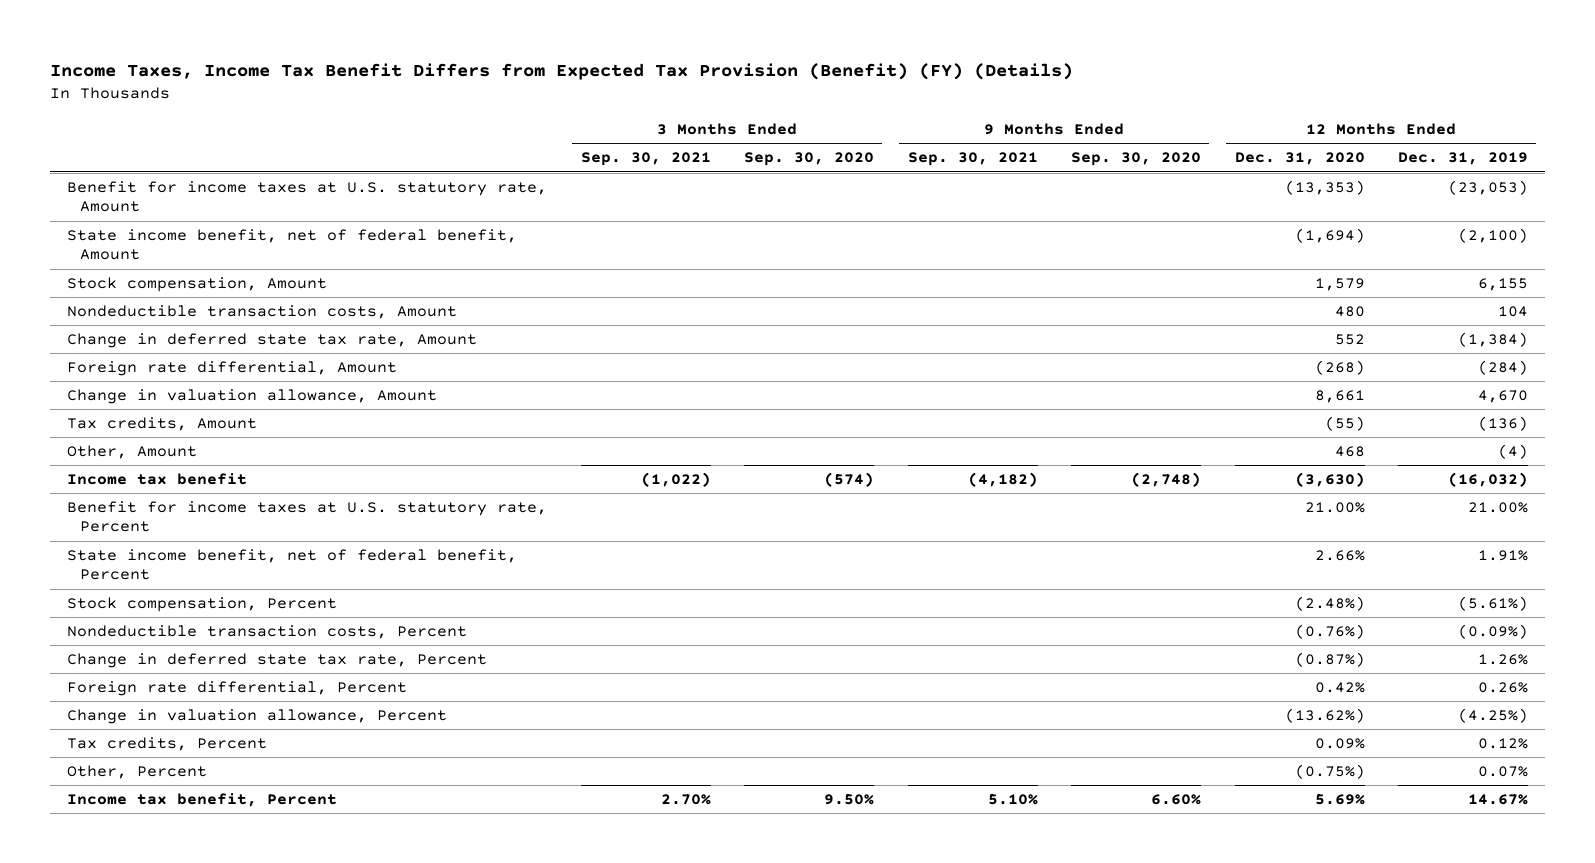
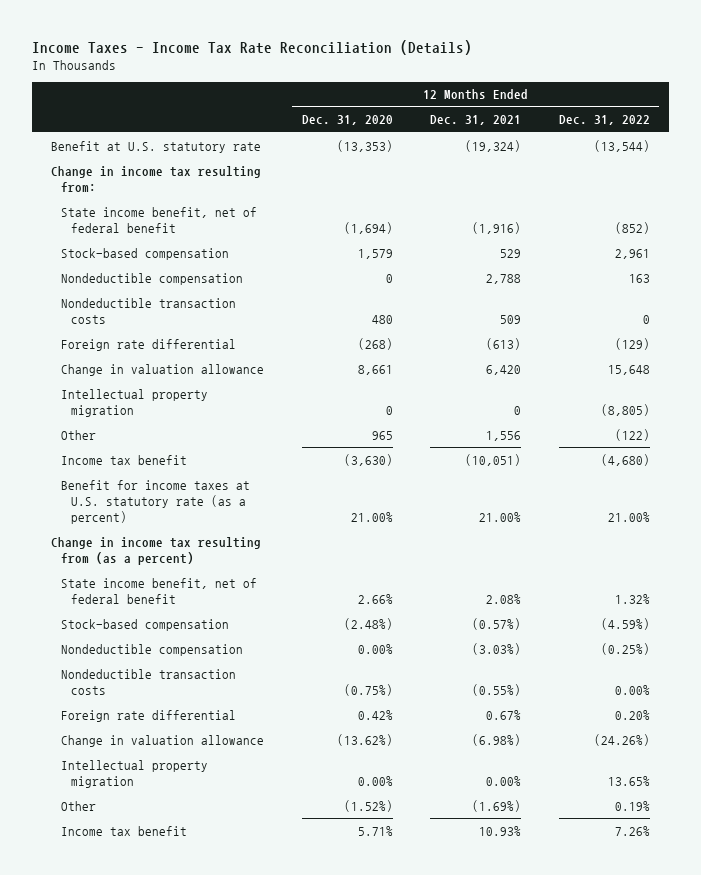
- Income Taxes, Income Tax Benefit Differs from Expected Tax Provision (Benefit) (FY) (Details)
+ Income Taxes - Income Tax Rate Reconciliation (Details)
- | 3 Months Ended Sep. 30, 2021 | 3 Months Ended Sep. 30, 2020 | 9 Months Ended Sep. 30, 2021 | 9 Months Ended Sep. 30, 2020 | 12 Months Ended Dec. 31, 2020 | 12 Months Ended Dec. 31, 2019
+ | 12 Months Ended Dec. 31, 2020 | 12 Months Ended Dec. 31, 2021 | 12 Months Ended Dec. 31, 2022
- Benefit for income taxes at U.S. statutory rate, Amount | | | | | (13,353) | (23,053)
- State income benefit, net of federal benefit, Amount | | | | | (1,694) | (2,100)
- Stock compensation, Amount | | | | | 1,579 | 6,155
- Nondeductible transaction costs, Amount | | | | | 480 | 104
- Change in deferred state tax rate, Amount | | | | | 552 | (1,384)
- Foreign rate differential, Amount | | | | | (268) | (284)
- Change in valuation allowance, Amount | | | | | 8,661 | 4,670
- Tax credits, Amount | | | | | (55) | (136)
- Other, Amount | | | | | 468 | (4)
+ Benefit at U.S. statutory rate | (13,353) | (19,324) | (13,544)
+ Change in income tax resulting from:
+ State income benefit, net of federal benefit | (1,694) | (1,916) | (852)
+ Stock-based compensation | 1,579 | 529 | 2,961
+ Nondeductible compensation | 0 | 2,788 | 163
+ Nondeductible transaction costs | 480 | 509 | 0
+ Foreign rate differential | (268) | (613) | (129)
+ Change in valuation allowance | 8,661 | 6,420 | 15,648
+ Intellectual property migration | 0 | 0 | (8,805)
+ Other | 965 | 1,556 | (122)
- Benefit for income taxes at U.S. statutory rate, Percent | | | | | 21.00% | 21.00%
- State income benefit, net of federal benefit, Percent | | | | | 2.66% | 1.91%
- Stock compensation, Percent | | | | | (2.48%) | (5.61%)
- Nondeductible transaction costs, Percent | | | | | (0.76%) | (0.09%)
- Change in deferred state tax rate, Percent | | | | | (0.87%) | 1.26%
- Foreign rate differential, Percent | | | | | 0.42% | 0.26%
- Change in valuation allowance, Percent | | | | | (13.62%) | (4.25%)
- Tax credits, Percent | | | | | 0.09% | 0.12%
- Other, Percent | | | | | (0.75%) | 0.07%
- Income tax benefit, Percent | 2.70% | 9.50% | 5.10% | 6.60% | 5.69% | 14.67%
+ Benefit for income taxes at U.S. statutory rate (as a percent) | 21.00% | 21.00% | 21.00%
+ Change in income tax resulting from (as a percent)
+ State income benefit, net of federal benefit | 2.66% | 2.08% | 1.32%
+ Stock-based compensation | (2.48%) | (0.57%) | (4.59%)
+ Nondeductible compensation | 0.00% | (3.03%) | (0.25%)
+ Nondeductible transaction costs | (0.75%) | (0.55%) | 0.00%
+ Foreign rate differential | 0.42% | 0.67% | 0.20%
+ Change in valuation allowance | (13.62%) | (6.98%) | (24.26%)
+ Intellectual property migration | 0.00% | 0.00% | 13.65%
+ Other | (1.52%) | (1.69%) | 0.19%
+ Income tax benefit | 5.71% | 10.93% | 7.26%

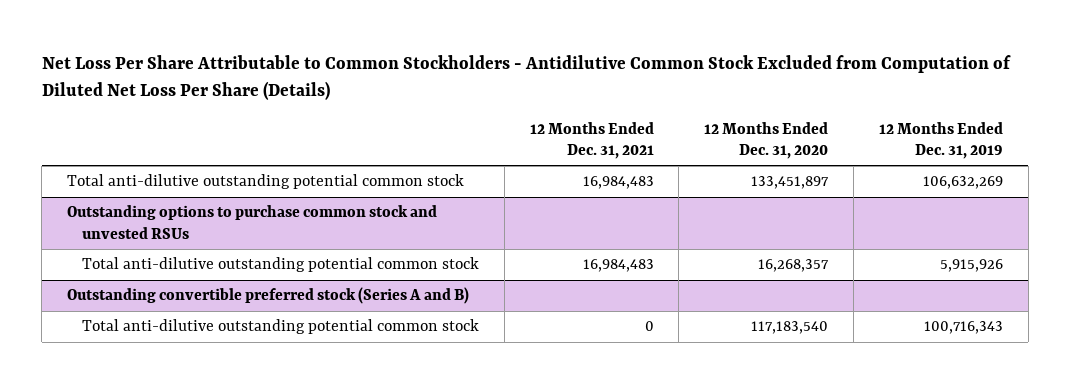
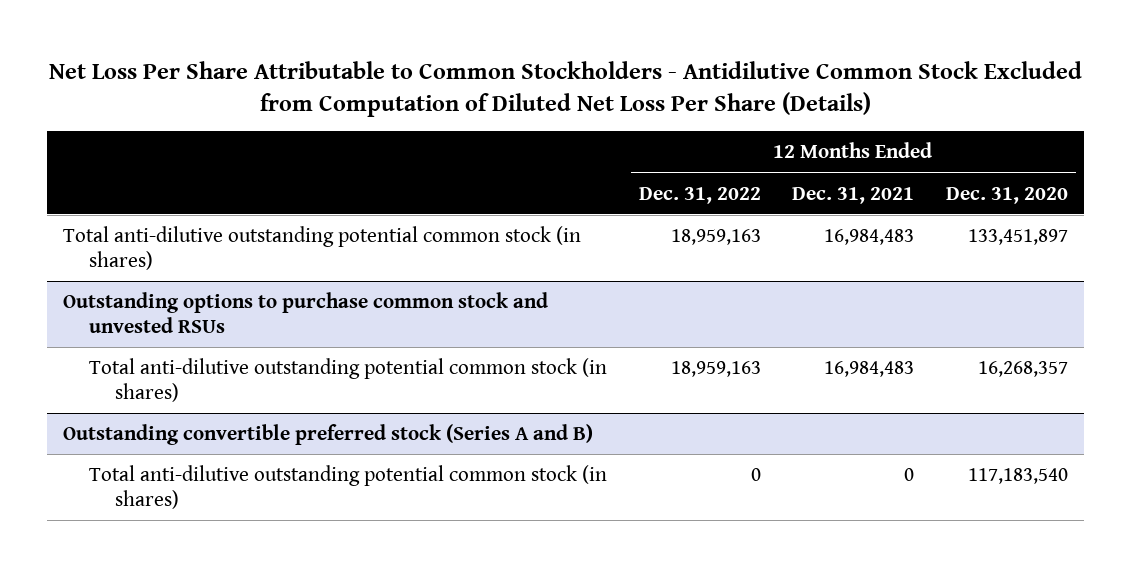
- | 12 Months Ended Dec. 31, 2021 | 12 Months Ended Dec. 31, 2020 | 12 Months Ended Dec. 31, 2019
+ | 12 Months Ended Dec. 31, 2022 | 12 Months Ended Dec. 31, 2021 | 12 Months Ended Dec. 31, 2020
- Total anti-dilutive outstanding potential common stock | 16,984,483 | 133,451,897 | 106,632,269
+ Total anti-dilutive outstanding potential common stock (in shares) | 18,959,163 | 16,984,483 | 133,451,897
@ Outstanding options to purchase common stock and unvested RSUs
- Total anti-dilutive outstanding potential common stock | 16,984,483 | 16,268,357 | 5,915,926
+ Total anti-dilutive outstanding potential common stock (in shares) | 18,959,163 | 16,984,483 | 16,268,357
@ Outstanding convertible preferred stock (Series A and B)
- Total anti-dilutive outstanding potential common stock | 0 | 117,183,540 | 100,716,343
+ Total anti-dilutive outstanding potential common stock (in shares) | 0 | 0 | 117,183,540

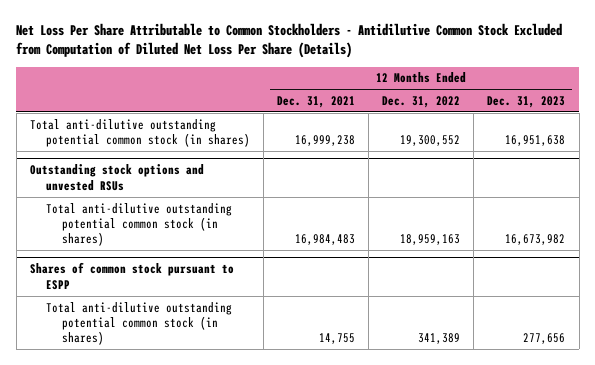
- | 12 Months Ended Dec. 31, 2022 | 12 Months Ended Dec. 31, 2021 | 12 Months Ended Dec. 31, 2020
+ | 12 Months Ended Dec. 31, 2021 | 12 Months Ended Dec. 31, 2022 | 12 Months Ended Dec. 31, 2023
- Total anti-dilutive outstanding potential common stock (in shares) | 18,959,163 | 16,984,483 | 133,451,897
- Outstanding options to purchase common stock and unvested RSUs
+ Total anti-dilutive outstanding potential common stock (in shares) | 16,999,238 | 19,300,552 | 16,951,638
+ Outstanding stock options and unvested RSUs
- Outstanding convertible preferred stock (Series A and B)
- Total anti-dilutive outstanding potential common stock (in shares) | 0 | 0 | 117,183,540
+ Shares of common stock pursuant to ESPP
+ Total anti-dilutive outstanding potential common stock (in shares) | 14,755 | 341,389 | 277,656

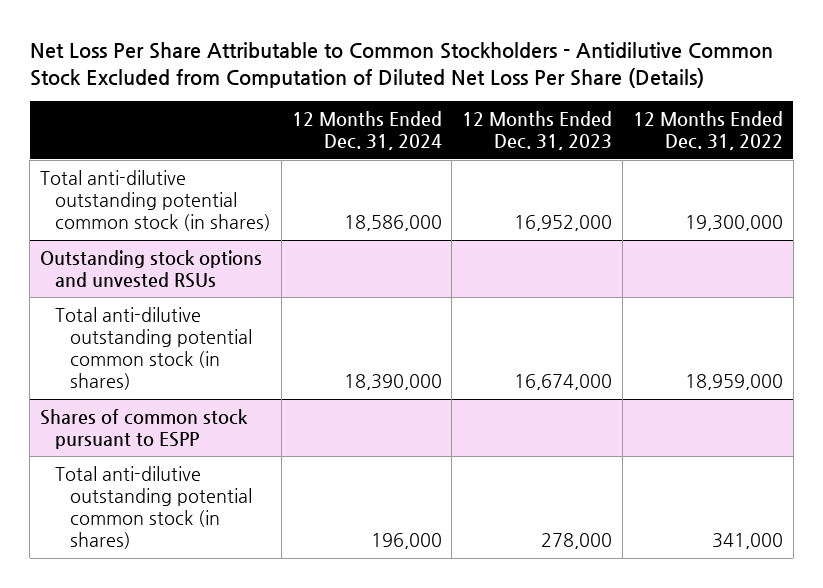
- | 12 Months Ended Dec. 31, 2021 | 12 Months Ended Dec. 31, 2022 | 12 Months Ended Dec. 31, 2023
+ | 12 Months Ended Dec. 31, 2024 | 12 Months Ended Dec. 31, 2023 | 12 Months Ended Dec. 31, 2022
- Total anti-dilutive outstanding potential common stock (in shares) | 16,999,238 | 19,300,552 | 16,951,638
+ Total anti-dilutive outstanding potential common stock (in shares) | 18,586,000 | 16,952,000 | 19,300,000
@ Outstanding stock options and unvested RSUs
- Total anti-dilutive outstanding potential common stock (in shares) | 16,984,483 | 18,959,163 | 16,673,982
+ Total anti-dilutive outstanding potential common stock (in shares) | 18,390,000 | 16,674,000 | 18,959,000
@ Shares of common stock pursuant to ESPP
- Total anti-dilutive outstanding potential common stock (in shares) | 14,755 | 341,389 | 277,656
+ Total anti-dilutive outstanding potential common stock (in shares) | 196,000 | 278,000 | 341,000

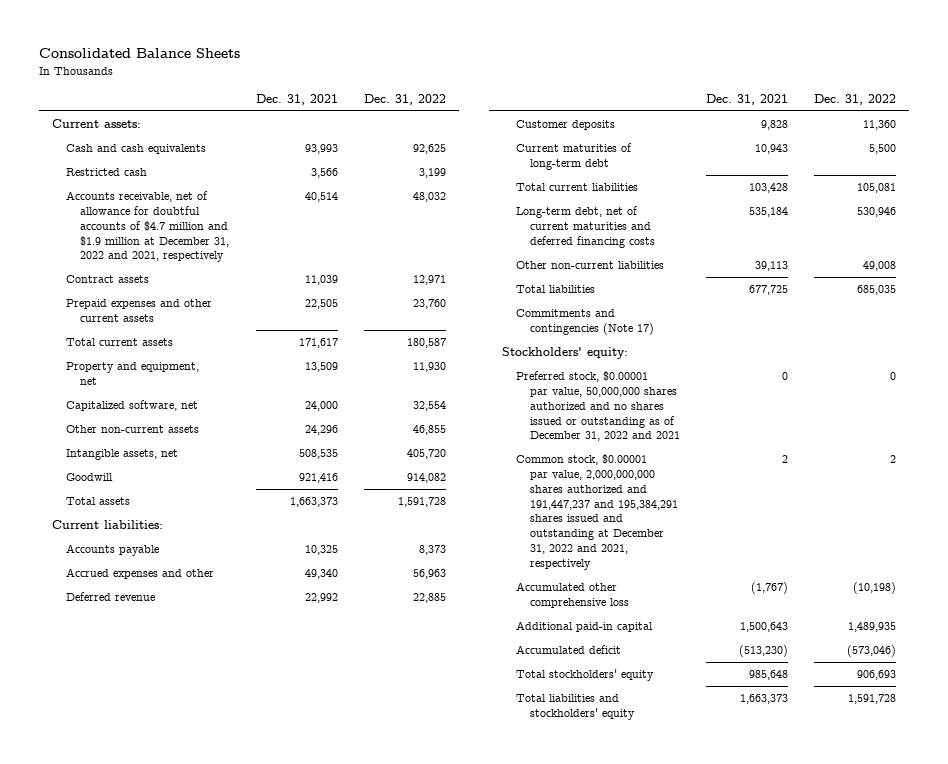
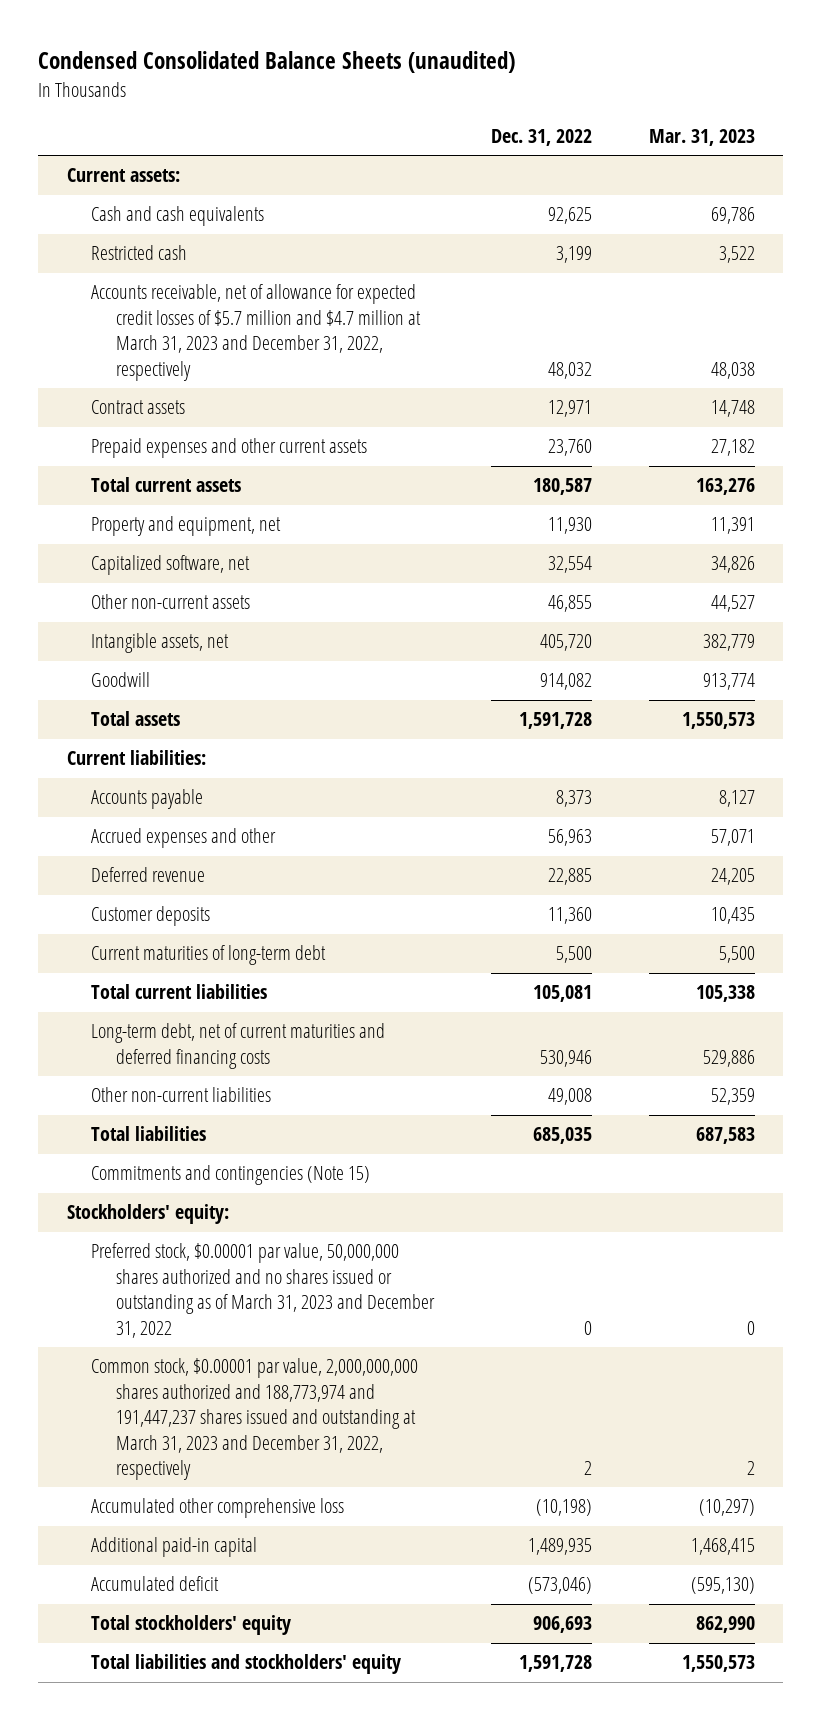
- Consolidated Balance Sheets
+ Condensed Consolidated Balance Sheets (unaudited)
- | Dec. 31, 2021 | Dec. 31, 2022
+ | Dec. 31, 2022 | Mar. 31, 2023
- Accounts receivable, net of allowance for doubtful accounts of $4.7 million and $1.9 million at December 31, 2022 and 2021, respectively | 40,514 | 48,032
+ Accounts receivable, net of allowance for expected credit losses of $5.7 million and $4.7 million at March 31, 2023 and December 31, 2022, respectively | 48,032 | 48,038
- Commitments and contingencies (Note 17)
+ Commitments and contingencies (Note 15)
- Preferred stock, $0.00001 par value, 50,000,000 shares authorized and no shares issued or outstanding as of December 31, 2022 and 2021 | 0 | 0
- Common stock, $0.00001 par value, 2,000,000,000 shares authorized and 191,447,237 and 195,384,291 shares issued and outstanding at December 31, 2022 and 2021, respectively | 2 | 2
+ Preferred stock, $0.00001 par value, 50,000,000 shares authorized and no shares issued or outstanding as of March 31, 2023 and December 31, 2022 | 0 | 0
+ Common stock, $0.00001 par value, 2,000,000,000 shares authorized and 188,773,974 and 191,447,237 shares issued and outstanding at March 31, 2023 and December 31, 2022, respectively | 2 | 2

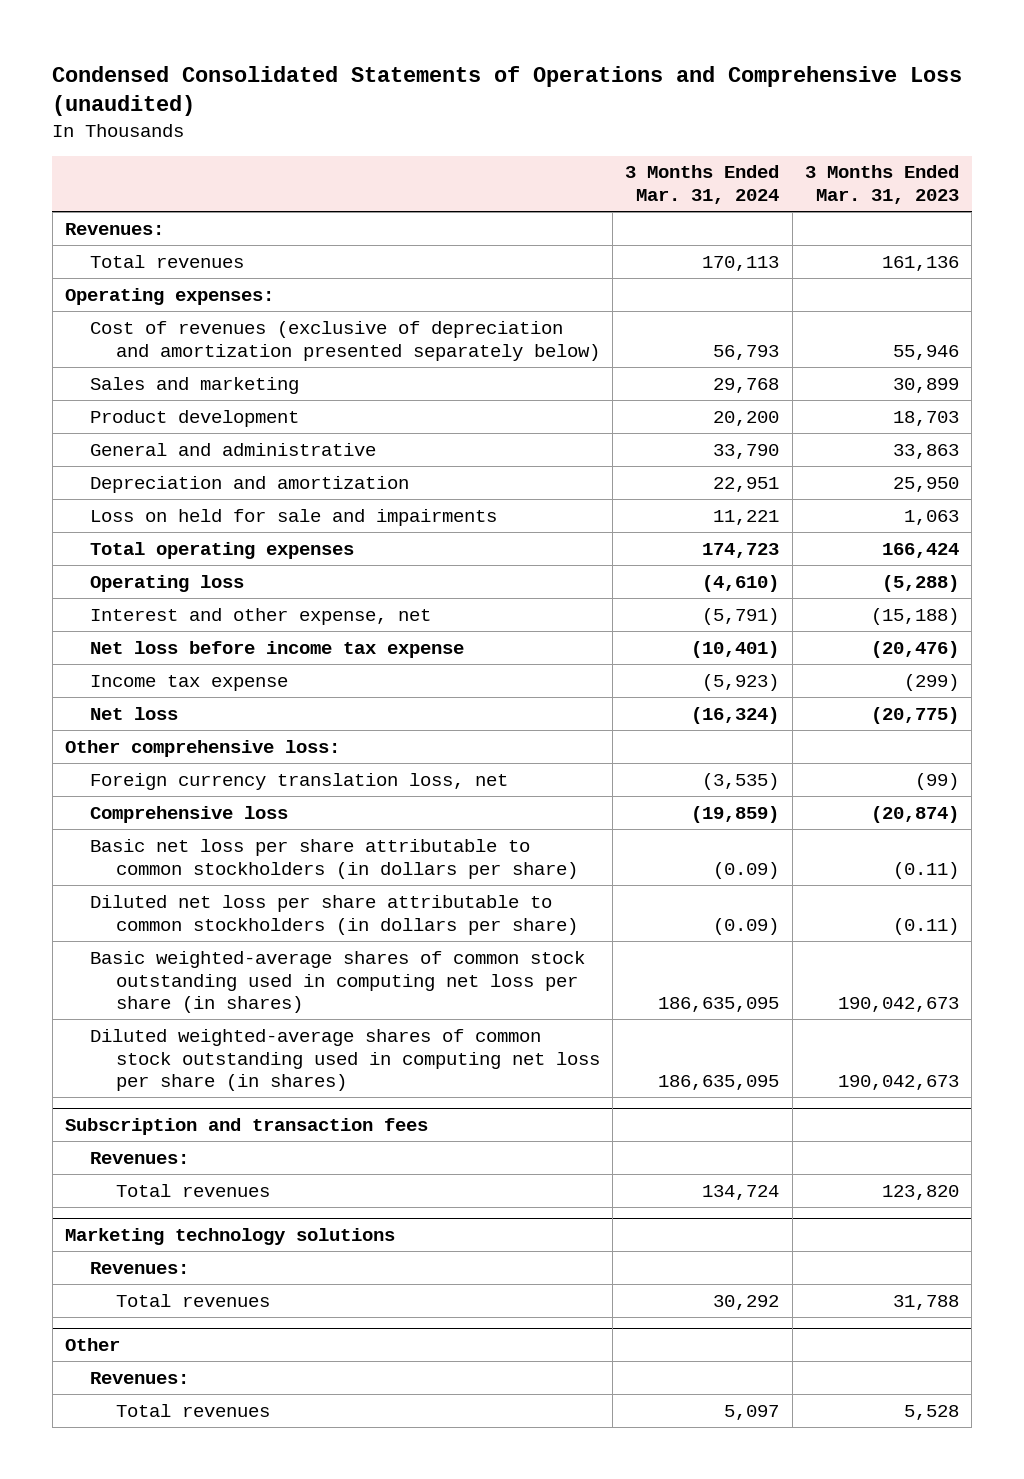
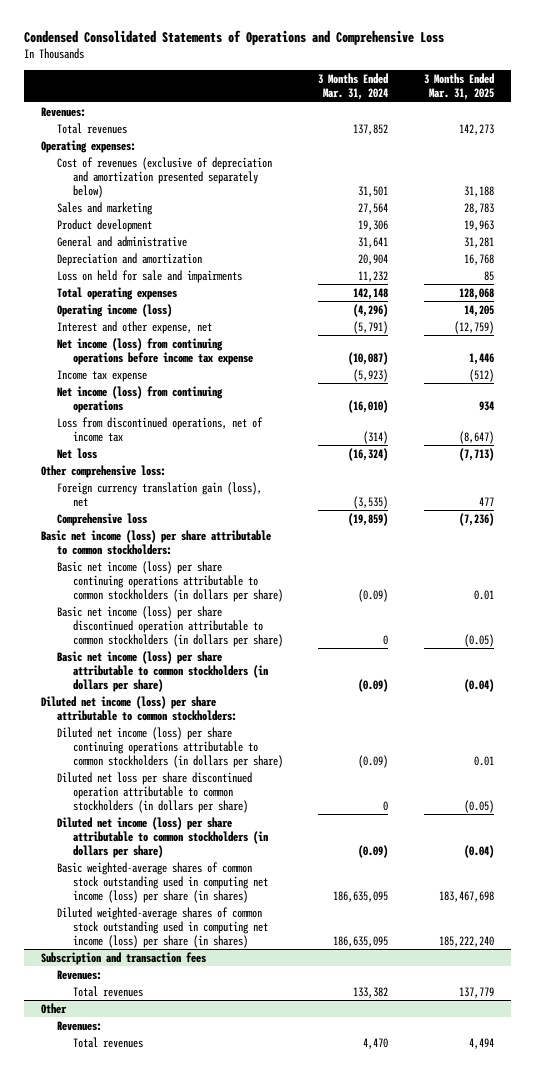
- Condensed Consolidated Statements of Operations and Comprehensive Loss (unaudited)
+ Condensed Consolidated Statements of Operations and Comprehensive Loss
- | 3 Months Ended Mar. 31, 2024 | 3 Months Ended Mar. 31, 2023
+ | 3 Months Ended Mar. 31, 2024 | 3 Months Ended Mar. 31, 2025
- Total revenues | 170,113 | 161,136
+ Total revenues | 137,852 | 142,273
- Cost of revenues (exclusive of depreciation and amortization presented separately below) | 56,793 | 55,946
- Sales and marketing | 29,768 | 30,899
- Product development | 20,200 | 18,703
- General and administrative | 33,790 | 33,863
- Depreciation and amortization | 22,951 | 25,950
- Loss on held for sale and impairments | 11,221 | 1,063
- Total operating expenses | 174,723 | 166,424
- Operating loss | (4,610) | (5,288)
+ Cost of revenues (exclusive of depreciation and amortization presented separately below) | 31,501 | 31,188
+ Sales and marketing | 27,564 | 28,783
+ Product development | 19,306 | 19,963
+ General and administrative | 31,641 | 31,281
+ Depreciation and amortization | 20,904 | 16,768
+ Loss on held for sale and impairments | 11,232 | 85
+ Total operating expenses | 142,148 | 128,068
+ Operating income (loss) | (4,296) | 14,205
- Net loss before income tax expense | (10,401) | (20,476)
+ Net income (loss) from continuing operations before income tax expense | (10,087) | 1,446
+ Net income (loss) from continuing operations | (16,010) | 934
+ Loss from discontinued operations, net of income tax | (314) | (8,647)
- Foreign currency translation loss, net | (3,535) | (99)
+ Foreign currency translation gain (loss), net | (3,535) | 477
- Basic net loss per share attributable to common stockholders (in dollars per share) | (0.09) | (0.11)
- Diluted net loss per share attributable to common stockholders (in dollars per share) | (0.09) | (0.11)
- Basic weighted-average shares of common stock outstanding used in computing net loss per share (in shares) | 186,635,095 | 190,042,673
- Diluted weighted-average shares of common stock outstanding used in computing net loss per share (in shares) | 186,635,095 | 190,042,673
+ Basic net income (loss) per share attributable to common stockholders:
+ Basic net income (loss) per share continuing operations attributable to common stockholders (in dollars per share) | (0.09) | 0.01
+ Basic net income (loss) per share discontinued operation attributable to common stockholders (in dollars per share) | 0 | (0.05)
+ Basic net income (loss) per share attributable to common stockholders (in dollars per share) | (0.09) | (0.04)
+ Diluted net income (loss) per share attributable to common stockholders:
+ Diluted net income (loss) per share continuing operations attributable to common stockholders (in dollars per share) | (0.09) | 0.01
+ Diluted net loss per share discontinued operation attributable to common stockholders (in dollars per share) | 0 | (0.05)
+ Diluted net income (loss) per share attributable to common stockholders (in dollars per share) | (0.09) | (0.04)
+ Basic weighted-average shares of common stock outstanding used in computing net income (loss) per share (in shares) | 186,635,095 | 183,467,698
+ Diluted weighted-average shares of common stock outstanding used in computing net income (loss) per share (in shares) | 186,635,095 | 185,222,240
@ Subscription and transaction fees
- Total revenues | 134,724 | 123,820
- Marketing technology solutions
- Revenues:
- Total revenues | 30,292 | 31,788
@ Subscription and transaction fees
+ Total revenues | 133,382 | 137,779
@ Other
- Total revenues | 5,097 | 5,528
+ Total revenues | 4,470 | 4,494

